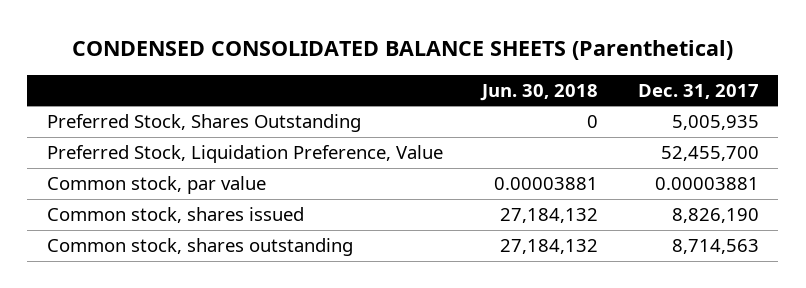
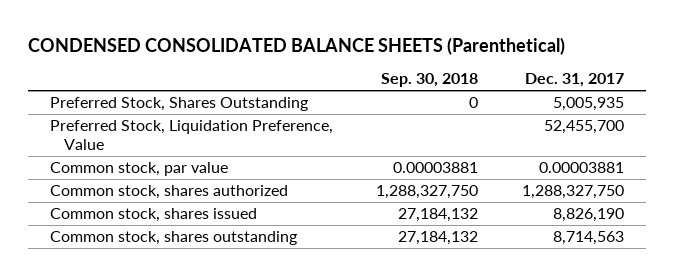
- | Jun. 30, 2018 | Dec. 31, 2017
+ | Sep. 30, 2018 | Dec. 31, 2017
+ Common stock, shares authorized | 1,288,327,750 | 1,288,327,750

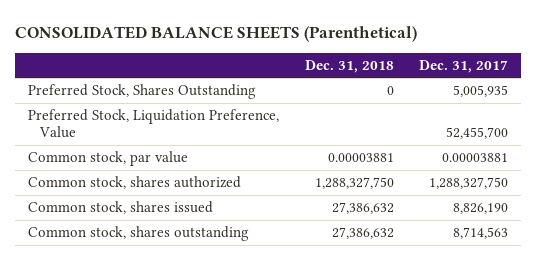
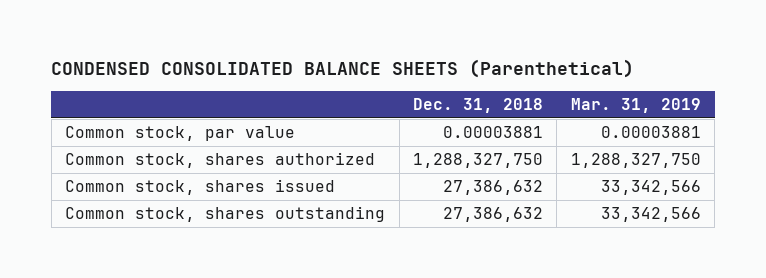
- CONSOLIDATED BALANCE SHEETS (Parenthetical)
+ CONDENSED CONSOLIDATED BALANCE SHEETS (Parenthetical)
- | Dec. 31, 2018 | Dec. 31, 2017
+ | Dec. 31, 2018 | Mar. 31, 2019
- Preferred Stock, Shares Outstanding | 0 | 5,005,935
- Preferred Stock, Liquidation Preference, Value | | 52,455,700

